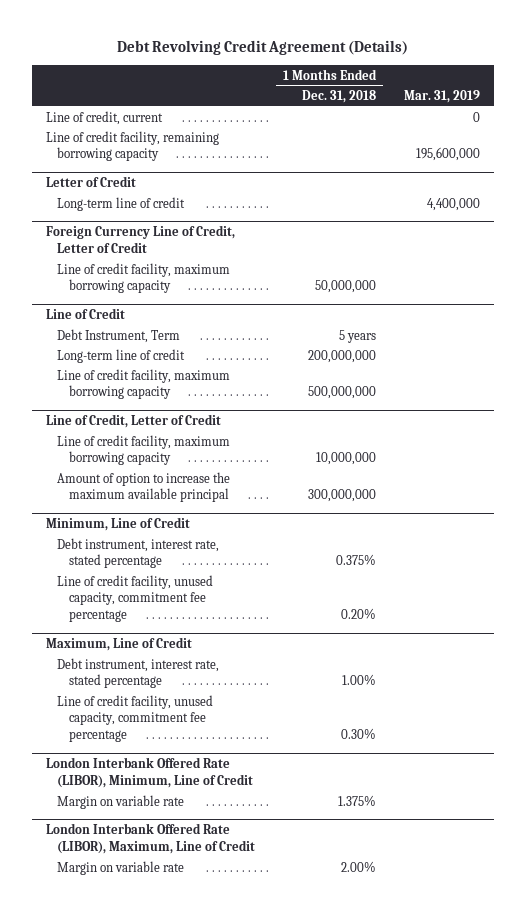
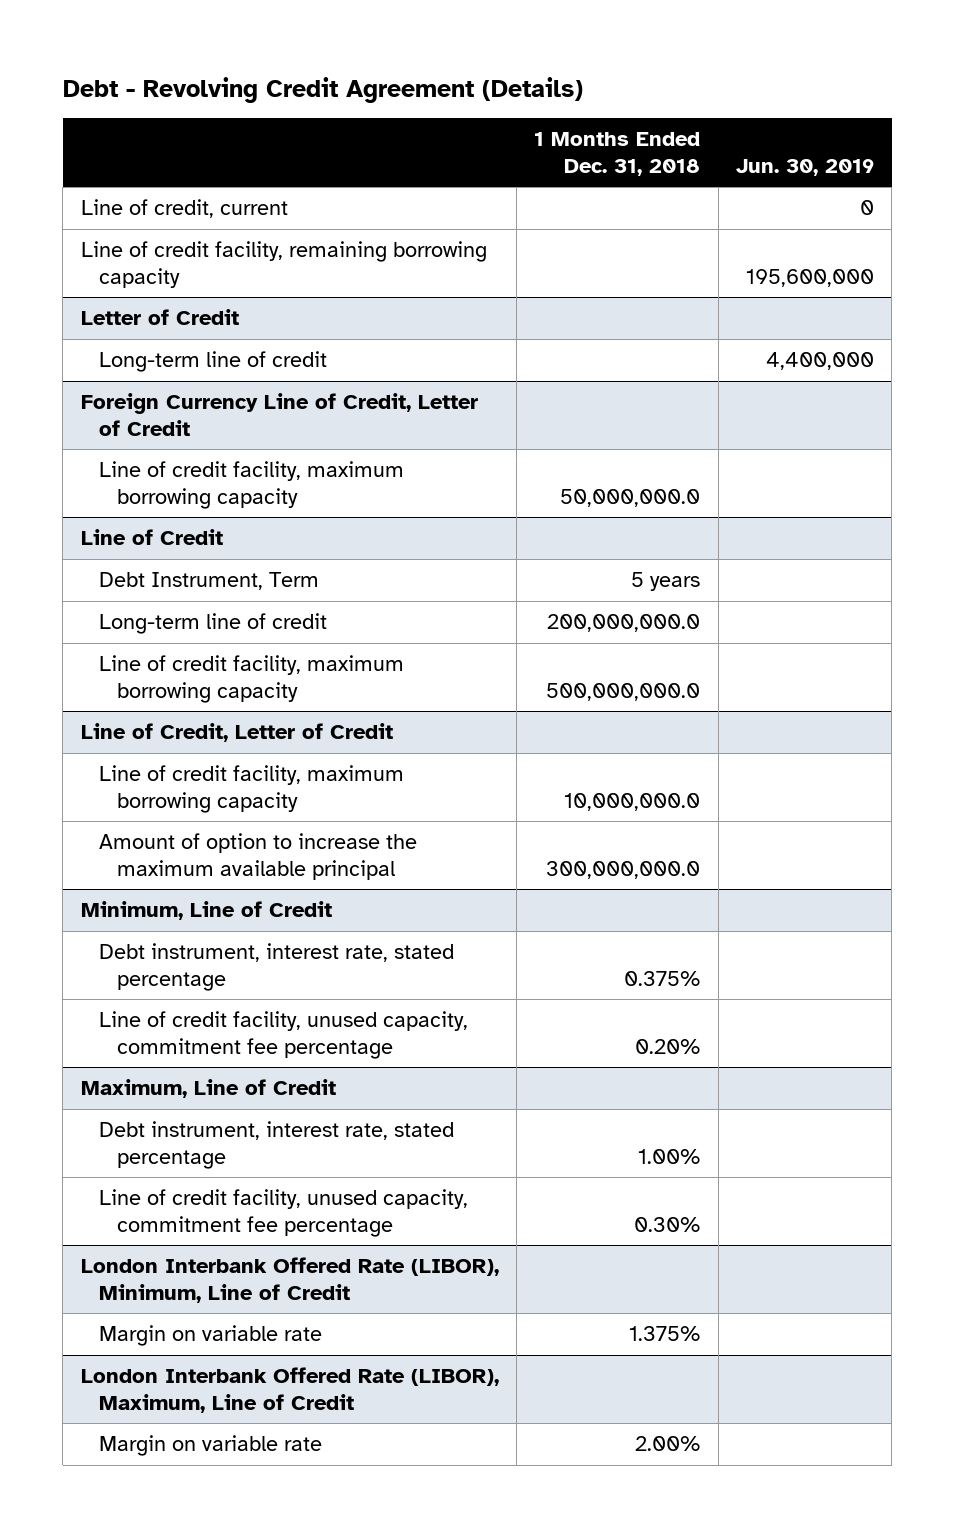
- Debt Revolving Credit Agreement (Details)
+ Debt - Revolving Credit Agreement (Details)
- | 1 Months Ended Dec. 31, 2018 | Mar. 31, 2019
+ | 1 Months Ended Dec. 31, 2018 | Jun. 30, 2019
@ Foreign Currency Line of Credit, Letter of Credit
- Line of credit facility, maximum borrowing capacity | 50,000,000 |
+ Line of credit facility, maximum borrowing capacity | 50,000,000.0 |
@ Line of Credit
- Long-term line of credit | 200,000,000 |
- Line of credit facility, maximum borrowing capacity | 500,000,000 |
+ Long-term line of credit | 200,000,000.0 |
+ Line of credit facility, maximum borrowing capacity | 500,000,000.0 |
@ Line of Credit, Letter of Credit
- Line of credit facility, maximum borrowing capacity | 10,000,000 |
- Amount of option to increase the maximum available principal | 300,000,000 |
+ Line of credit facility, maximum borrowing capacity | 10,000,000.0 |
+ Amount of option to increase the maximum available principal | 300,000,000.0 |

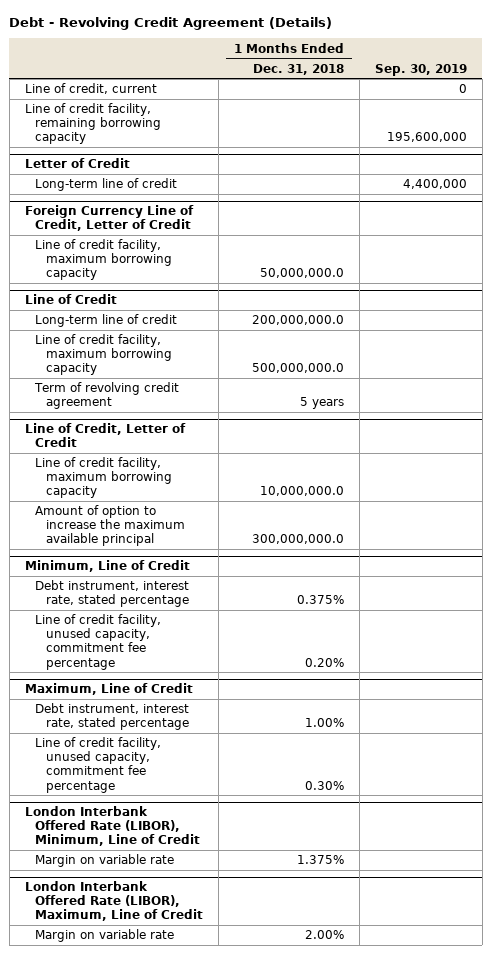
- | 1 Months Ended Dec. 31, 2018 | Jun. 30, 2019
+ | 1 Months Ended Dec. 31, 2018 | Sep. 30, 2019
@ Line of Credit
- Debt Instrument, Term | 5 years |
+ Term of revolving credit agreement | 5 years |

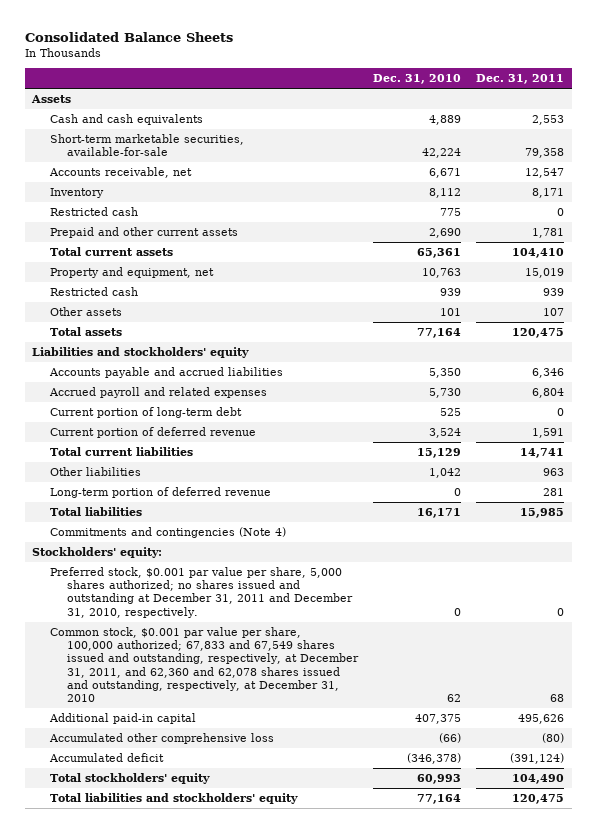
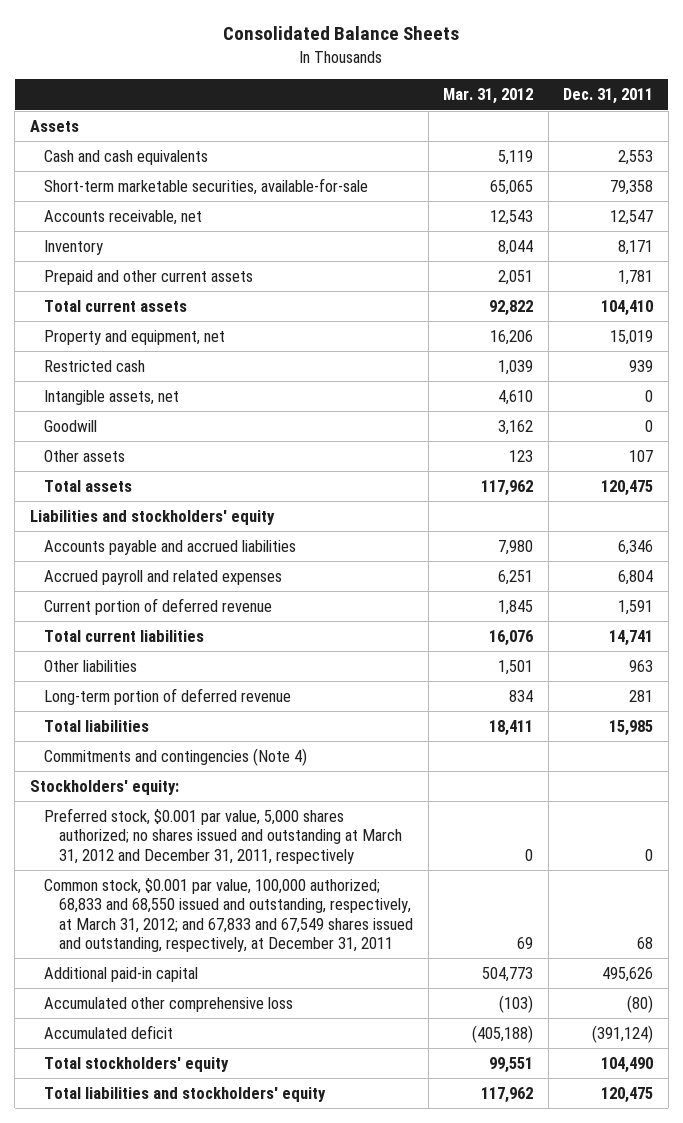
- | Dec. 31, 2010 | Dec. 31, 2011
+ | Mar. 31, 2012 | Dec. 31, 2011
- Restricted cash | 775 | 0
+ Intangible assets, net | 4,610 | 0
+ Goodwill | 3,162 | 0
- Current portion of long-term debt | 525 | 0
- Preferred stock, $0.001 par value per share, 5,000 shares authorized; no shares issued and outstanding at December 31, 2011 and December 31, 2010, respectively. | 0 | 0
- Common stock, $0.001 par value per share, 100,000 authorized; 67,833 and 67,549 shares issued and outstanding, respectively, at December 31, 2011, and 62,360 and 62,078 shares issued and outstanding, respectively, at December 31, 2010 | 62 | 68
+ Preferred stock, $0.001 par value, 5,000 shares authorized; no shares issued and outstanding at March 31, 2012 and December 31, 2011, respectively | 0 | 0
+ Common stock, $0.001 par value, 100,000 authorized; 68,833 and 68,550 issued and outstanding, respectively, at March 31, 2012; and 67,833 and 67,549 shares issued and outstanding, respectively, at December 31, 2011 | 69 | 68

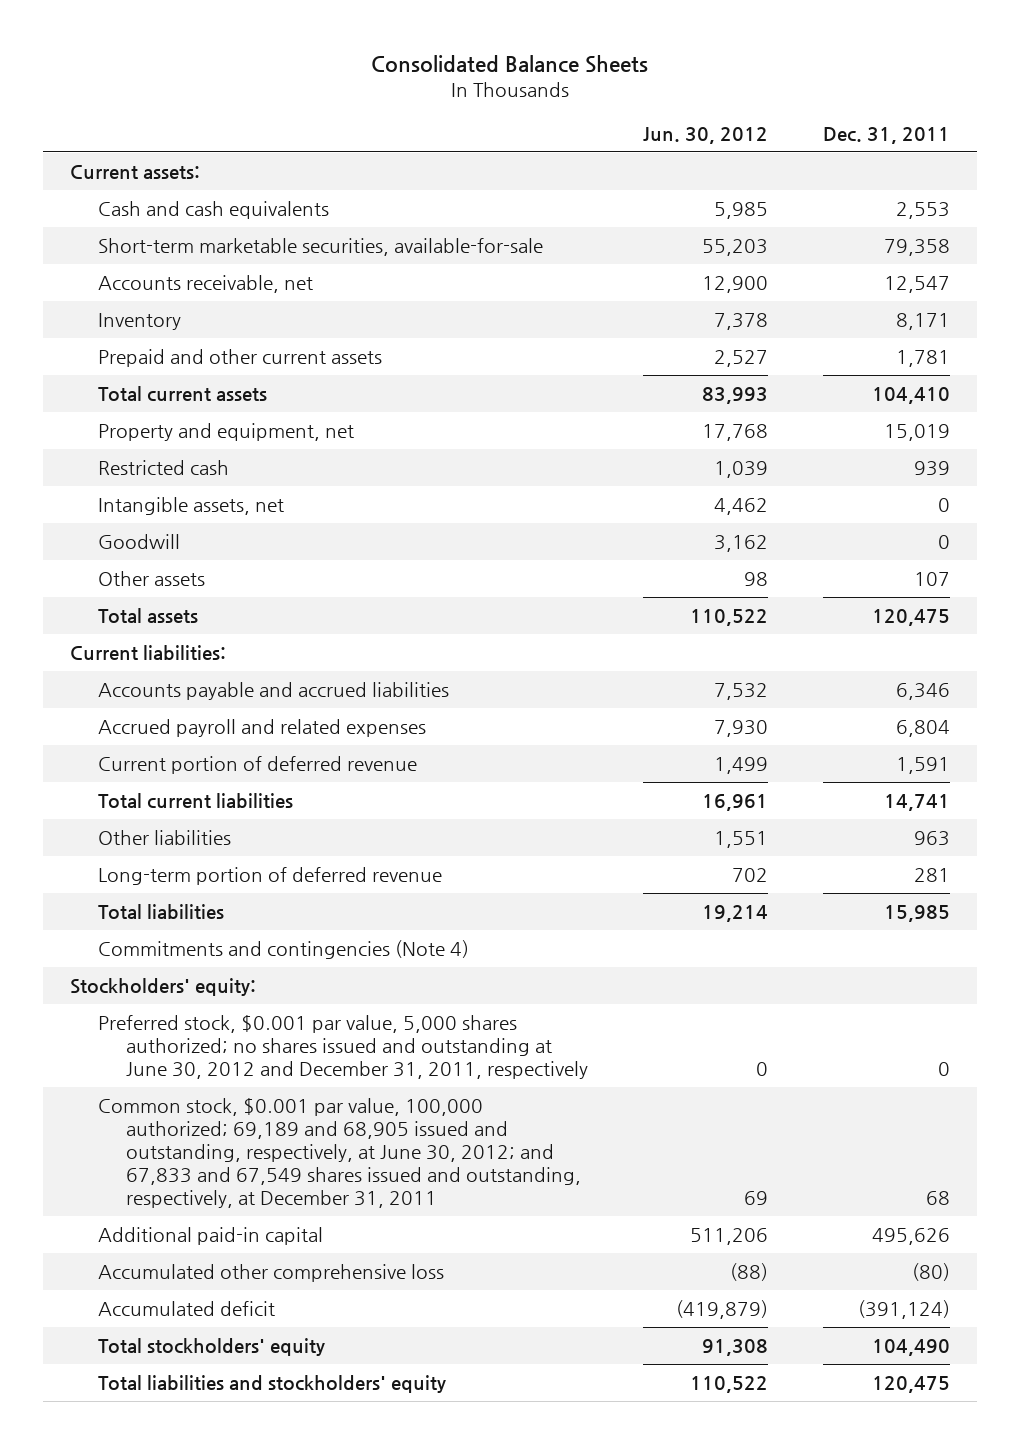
- | Mar. 31, 2012 | Dec. 31, 2011
+ | Jun. 30, 2012 | Dec. 31, 2011
- Assets
+ Current assets:
- Liabilities and stockholders' equity
+ Current liabilities:
- Preferred stock, $0.001 par value, 5,000 shares authorized; no shares issued and outstanding at March 31, 2012 and December 31, 2011, respectively | 0 | 0
- Common stock, $0.001 par value, 100,000 authorized; 68,833 and 68,550 issued and outstanding, respectively, at March 31, 2012; and 67,833 and 67,549 shares issued and outstanding, respectively, at December 31, 2011 | 69 | 68
+ Preferred stock, $0.001 par value, 5,000 shares authorized; no shares issued and outstanding at June 30, 2012 and December 31, 2011, respectively | 0 | 0
+ Common stock, $0.001 par value, 100,000 authorized; 69,189 and 68,905 issued and outstanding, respectively, at June 30, 2012; and 67,833 and 67,549 shares issued and outstanding, respectively, at December 31, 2011 | 69 | 68

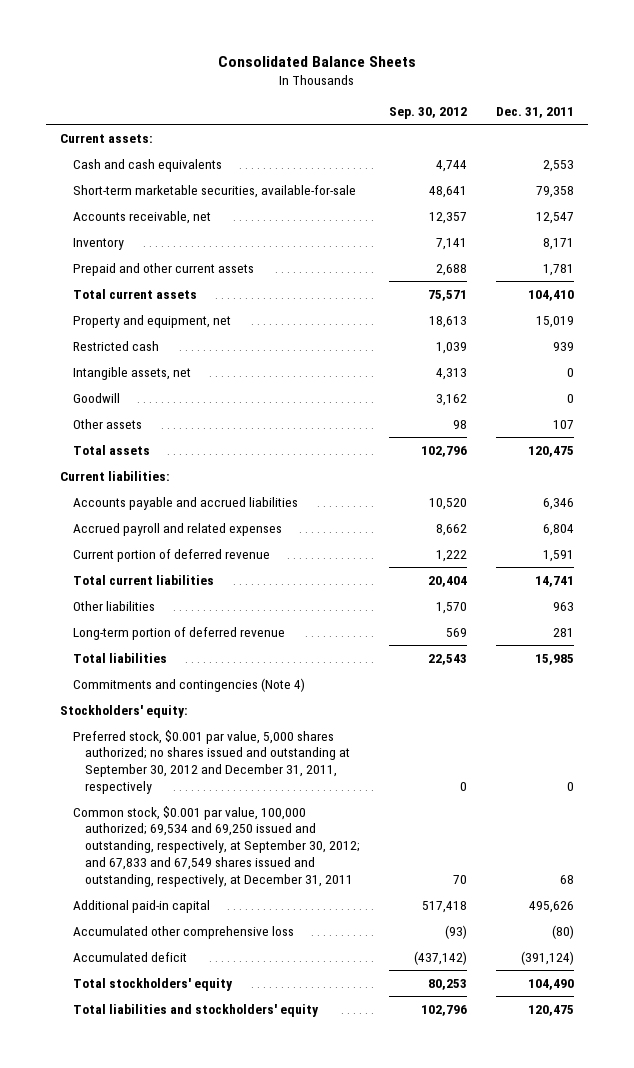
- | Jun. 30, 2012 | Dec. 31, 2011
+ | Sep. 30, 2012 | Dec. 31, 2011
- Preferred stock, $0.001 par value, 5,000 shares authorized; no shares issued and outstanding at June 30, 2012 and December 31, 2011, respectively | 0 | 0
- Common stock, $0.001 par value, 100,000 authorized; 69,189 and 68,905 issued and outstanding, respectively, at June 30, 2012; and 67,833 and 67,549 shares issued and outstanding, respectively, at December 31, 2011 | 69 | 68
+ Preferred stock, $0.001 par value, 5,000 shares authorized; no shares issued and outstanding at September 30, 2012 and December 31, 2011, respectively | 0 | 0
+ Common stock, $0.001 par value, 100,000 authorized; 69,534 and 69,250 issued and outstanding, respectively, at September 30, 2012; and 67,833 and 67,549 shares issued and outstanding, respectively, at December 31, 2011 | 70 | 68

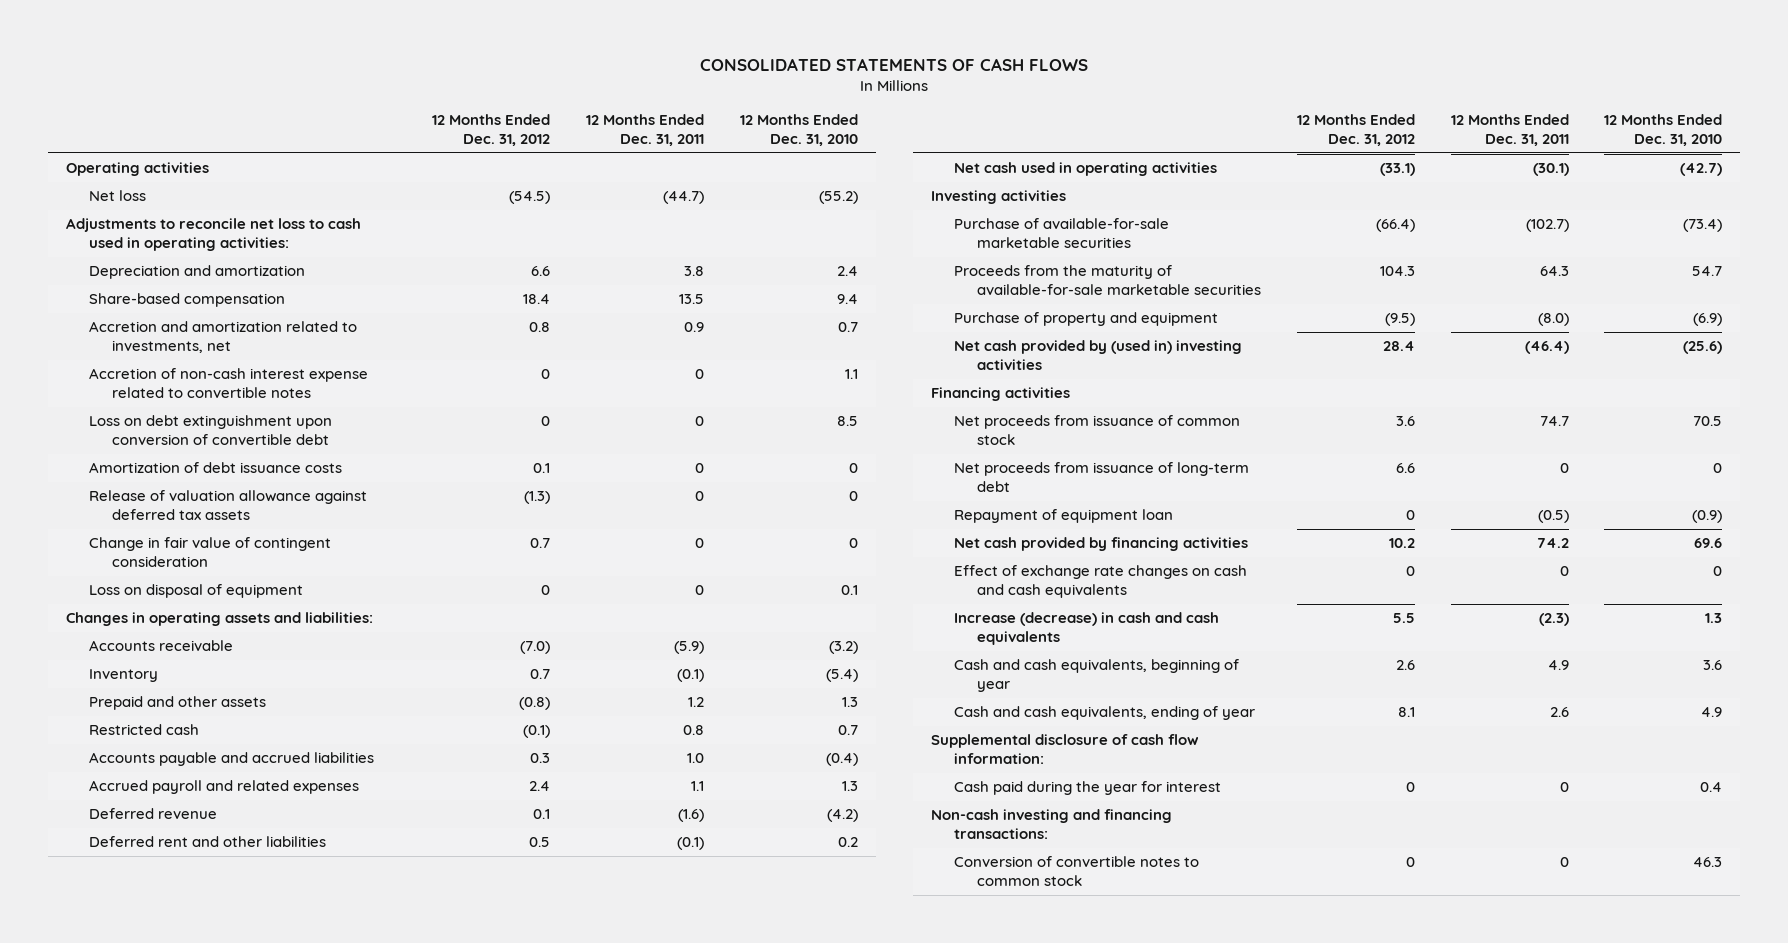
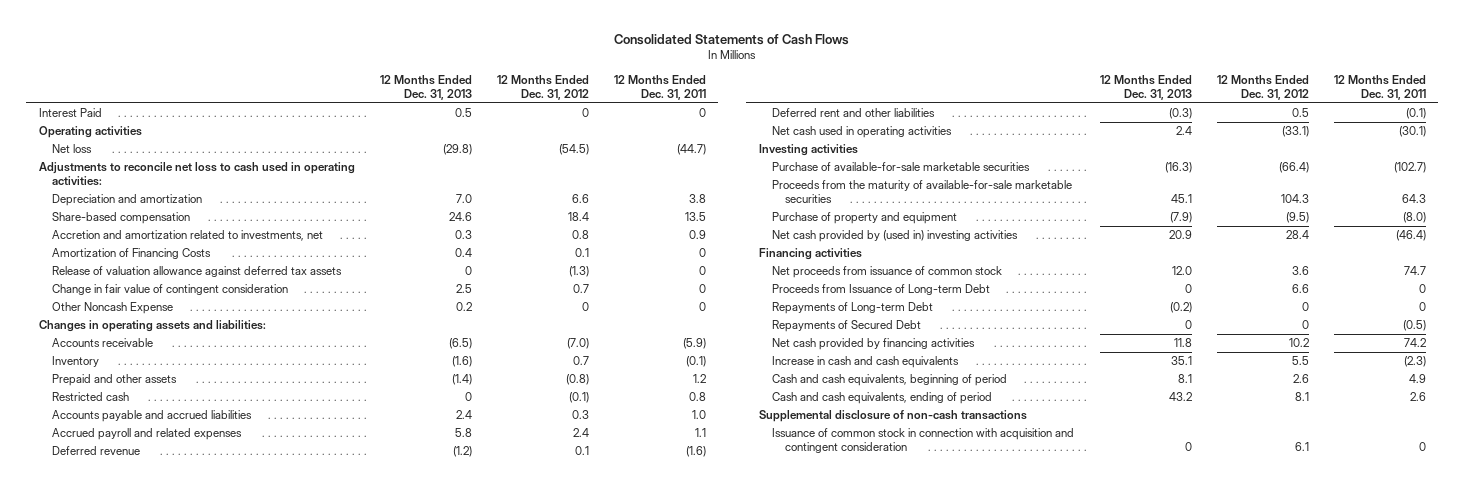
- CONSOLIDATED STATEMENTS OF CASH FLOWS
+ Consolidated Statements of Cash Flows
- | 12 Months Ended Dec. 31, 2012 | 12 Months Ended Dec. 31, 2011 | 12 Months Ended Dec. 31, 2010
+ | 12 Months Ended Dec. 31, 2013 | 12 Months Ended Dec. 31, 2012 | 12 Months Ended Dec. 31, 2011
+ Interest Paid | 0.5 | 0 | 0
- Accretion of non-cash interest expense related to convertible notes | 0 | 0 | 1.1
- Loss on debt extinguishment upon conversion of convertible debt | 0 | 0 | 8.5
- Amortization of debt issuance costs | 0.1 | 0 | 0
+ Amortization of Financing Costs | 0.4 | 0.1 | 0
- Loss on disposal of equipment | 0 | 0 | 0.1
+ Other Noncash Expense | 0.2 | 0 | 0
- Net proceeds from issuance of long-term debt | 6.6 | 0 | 0
- Repayment of equipment loan | 0 | (0.5) | (0.9)
+ Proceeds from Issuance of Long-term Debt | 0 | 6.6 | 0
+ Repayments of Long-term Debt | (0.2) | 0 | 0
+ Repayments of Secured Debt | 0 | 0 | (0.5)
- Effect of exchange rate changes on cash and cash equivalents | 0 | 0 | 0
- Increase (decrease) in cash and cash equivalents | 5.5 | (2.3) | 1.3
- Cash and cash equivalents, beginning of year | 2.6 | 4.9 | 3.6
- Cash and cash equivalents, ending of year | 8.1 | 2.6 | 4.9
- Supplemental disclosure of cash flow information:
- Cash paid during the year for interest | 0 | 0 | 0.4
- Non-cash investing and financing transactions:
- Conversion of convertible notes to common stock | 0 | 0 | 46.3
+ Increase in cash and cash equivalents | 35.1 | 5.5 | (2.3)
+ Cash and cash equivalents, beginning of period | 8.1 | 2.6 | 4.9
+ Cash and cash equivalents, ending of period | 43.2 | 8.1 | 2.6
+ Supplemental disclosure of non-cash transactions
+ Issuance of common stock in connection with acquisition and contingent consideration | 0 | 6.1 | 0

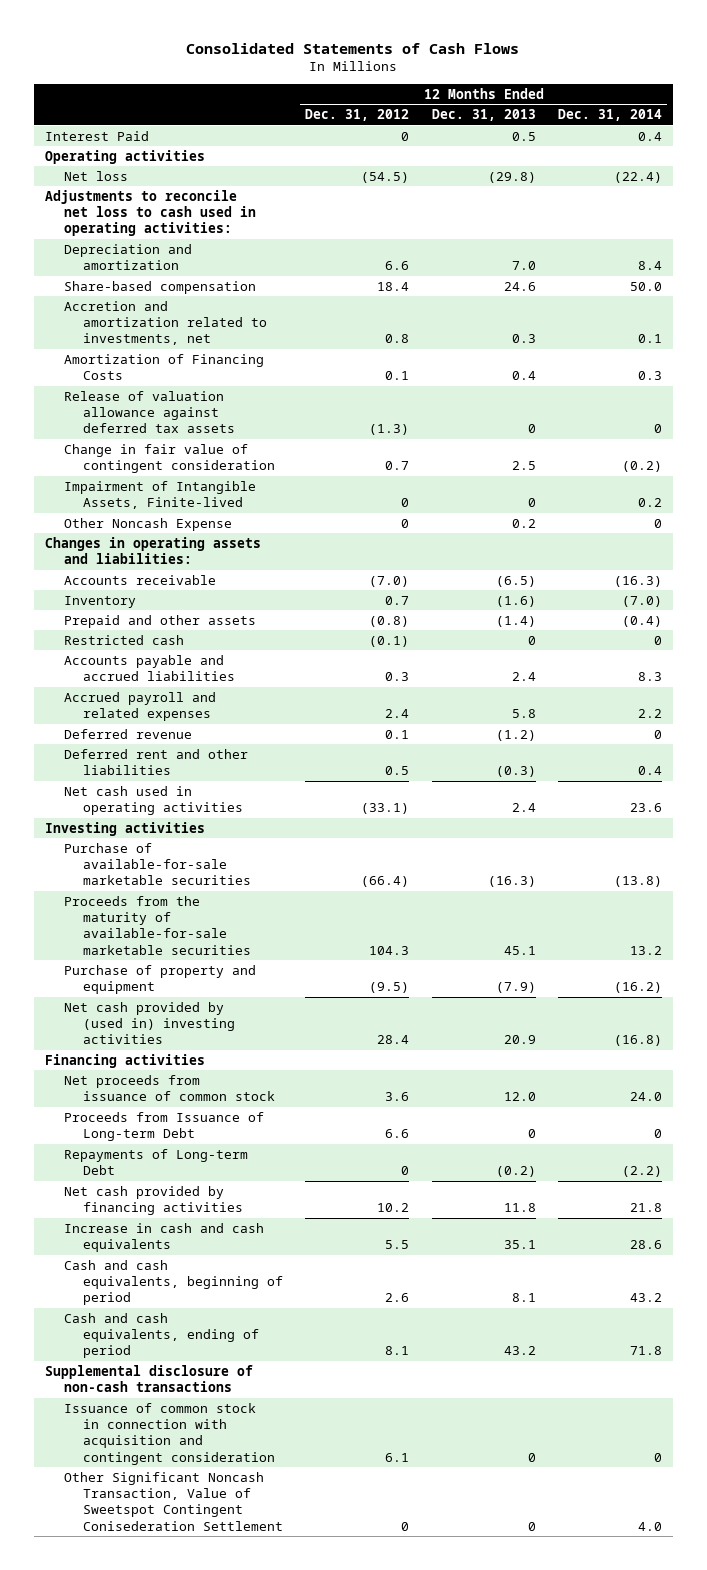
- | 12 Months Ended Dec. 31, 2013 | 12 Months Ended Dec. 31, 2012 | 12 Months Ended Dec. 31, 2011
+ | 12 Months Ended Dec. 31, 2012 | 12 Months Ended Dec. 31, 2013 | 12 Months Ended Dec. 31, 2014
+ Impairment of Intangible Assets, Finite-lived | 0 | 0 | 0.2
- Repayments of Secured Debt | 0 | 0 | (0.5)
+ Other Significant Noncash Transaction, Value of Sweetspot Contingent Conisederation Settlement | 0 | 0 | 4.0

